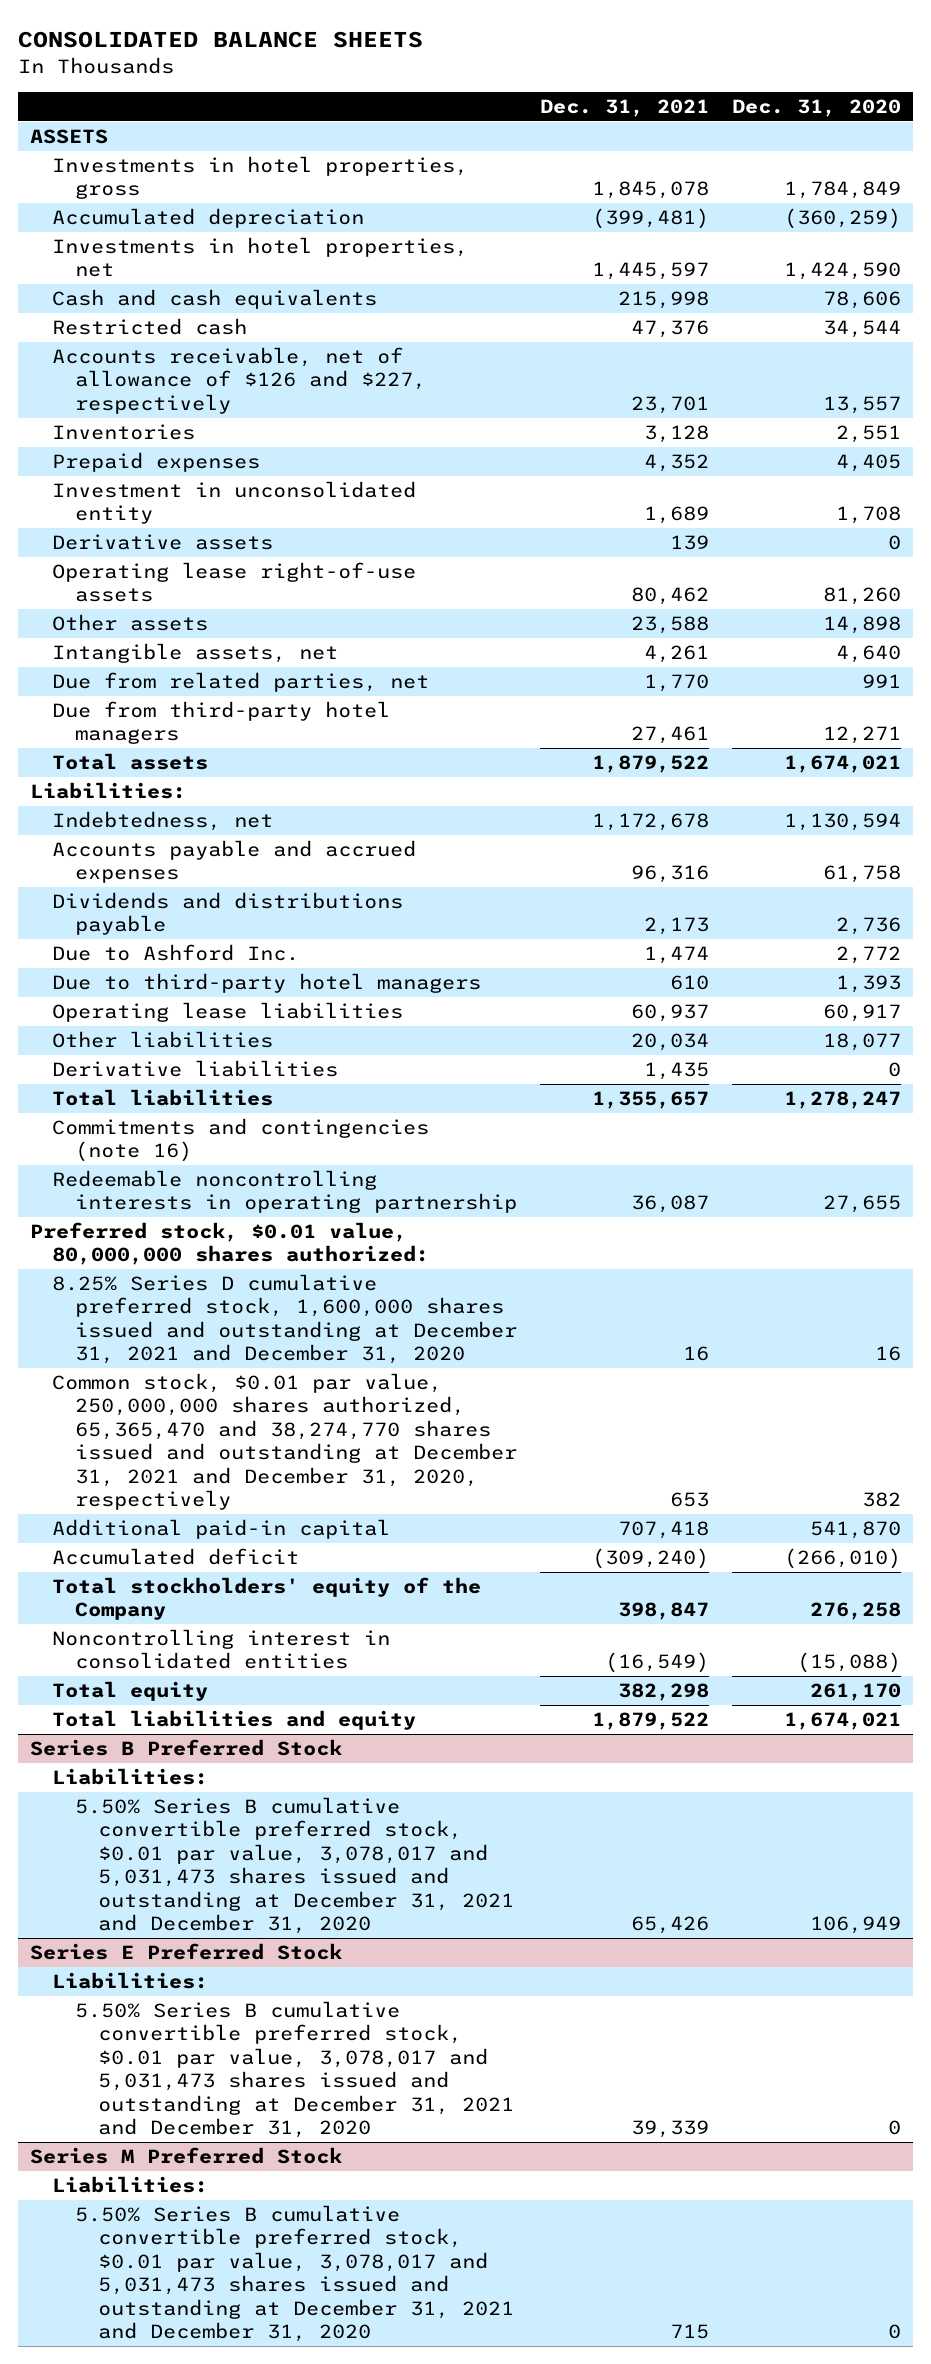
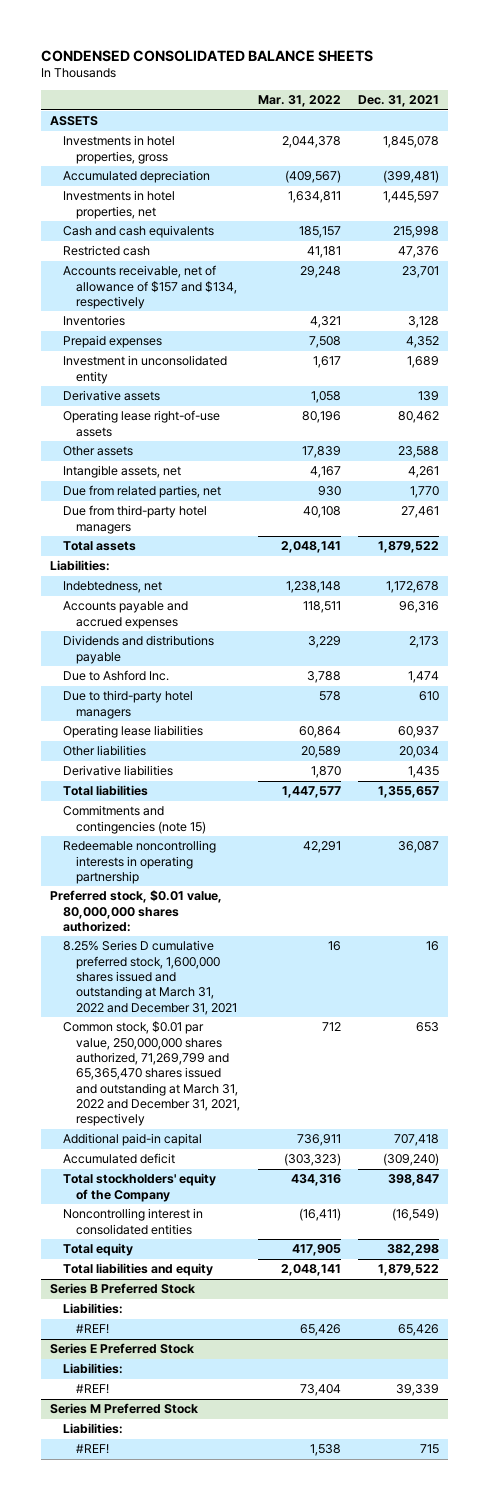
- CONSOLIDATED BALANCE SHEETS
+ CONDENSED CONSOLIDATED BALANCE SHEETS
- | Dec. 31, 2021 | Dec. 31, 2020
+ | Mar. 31, 2022 | Dec. 31, 2021
- Accounts receivable, net of allowance of $126 and $227, respectively | 23,701 | 13,557
+ Accounts receivable, net of allowance of $157 and $134, respectively | 29,248 | 23,701
- Commitments and contingencies (note 16)
+ Commitments and contingencies (note 15)
- 8.25% Series D cumulative preferred stock, 1,600,000 shares issued and outstanding at December 31, 2021 and December 31, 2020 | 16 | 16
- Common stock, $0.01 par value, 250,000,000 shares authorized, 65,365,470 and 38,274,770 shares issued and outstanding at December 31, 2021 and December 31, 2020, respectively | 653 | 382
+ 8.25% Series D cumulative preferred stock, 1,600,000 shares issued and outstanding at March 31, 2022 and December 31, 2021 | 16 | 16
+ Common stock, $0.01 par value, 250,000,000 shares authorized, 71,269,799 and 65,365,470 shares issued and outstanding at March 31, 2022 and December 31, 2021, respectively | 712 | 653
@ Series B Preferred Stock
- 5.50% Series B cumulative convertible preferred stock, $0.01 par value, 3,078,017 and 5,031,473 shares issued and outstanding at December 31, 2021 and December 31, 2020 | 65,426 | 106,949
+ #REF! | 65,426 | 65,426
@ Series E Preferred Stock
- 5.50% Series B cumulative convertible preferred stock, $0.01 par value, 3,078,017 and 5,031,473 shares issued and outstanding at December 31, 2021 and December 31, 2020 | 39,339 | 0
+ #REF! | 73,404 | 39,339
@ Series M Preferred Stock
- 5.50% Series B cumulative convertible preferred stock, $0.01 par value, 3,078,017 and 5,031,473 shares issued and outstanding at December 31, 2021 and December 31, 2020 | 715 | 0
+ #REF! | 1,538 | 715

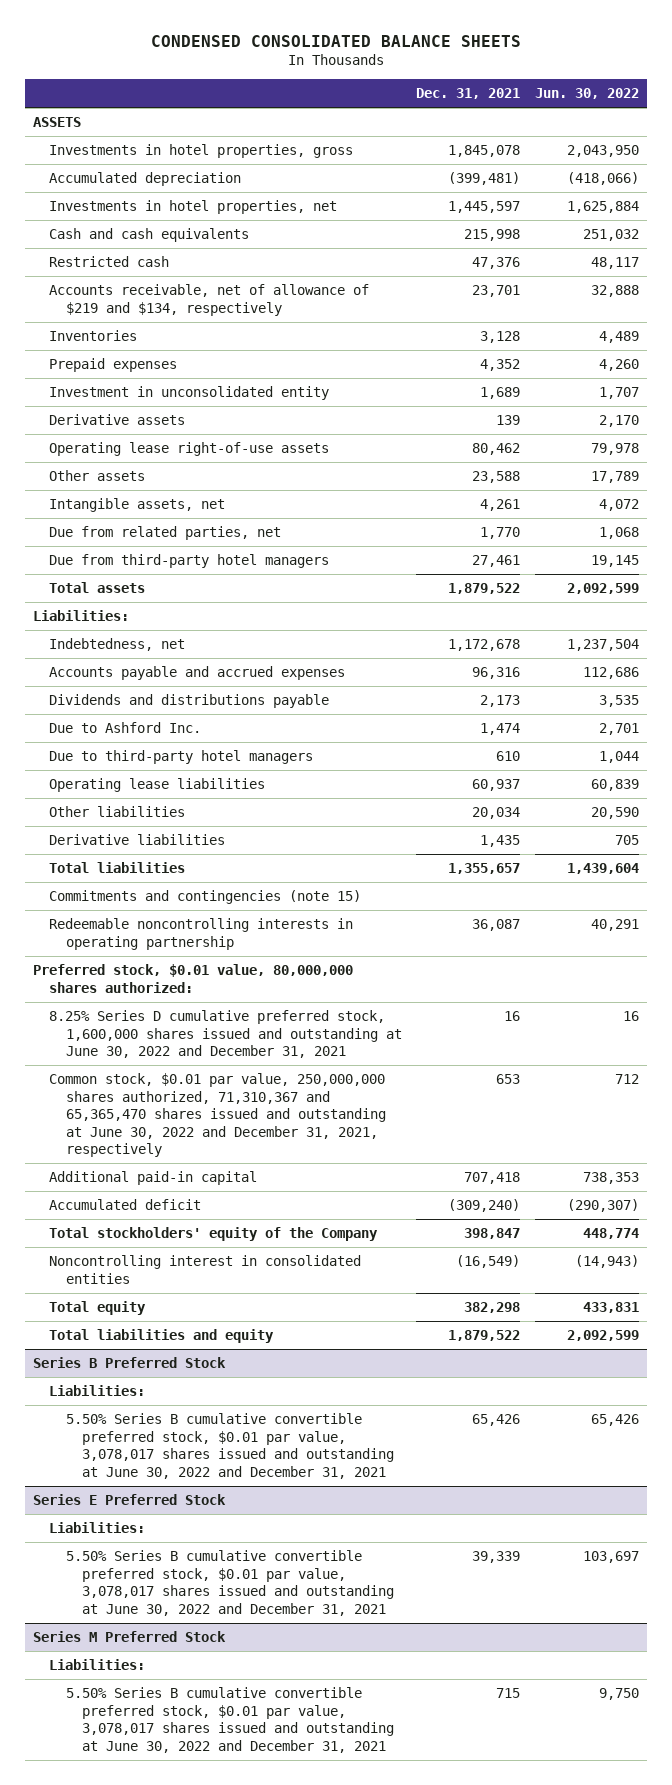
- | Mar. 31, 2022 | Dec. 31, 2021
+ | Dec. 31, 2021 | Jun. 30, 2022
- Accounts receivable, net of allowance of $157 and $134, respectively | 29,248 | 23,701
+ Accounts receivable, net of allowance of $219 and $134, respectively | 23,701 | 32,888
- 8.25% Series D cumulative preferred stock, 1,600,000 shares issued and outstanding at March 31, 2022 and December 31, 2021 | 16 | 16
- Common stock, $0.01 par value, 250,000,000 shares authorized, 71,269,799 and 65,365,470 shares issued and outstanding at March 31, 2022 and December 31, 2021, respectively | 712 | 653
+ 8.25% Series D cumulative preferred stock, 1,600,000 shares issued and outstanding at June 30, 2022 and December 31, 2021 | 16 | 16
+ Common stock, $0.01 par value, 250,000,000 shares authorized, 71,310,367 and 65,365,470 shares issued and outstanding at June 30, 2022 and December 31, 2021, respectively | 653 | 712
@ Series B Preferred Stock
- #REF! | 65,426 | 65,426
+ 5.50% Series B cumulative convertible preferred stock, $0.01 par value, 3,078,017 shares issued and outstanding at June 30, 2022 and December 31, 2021 | 65,426 | 65,426
@ Series E Preferred Stock
- #REF! | 73,404 | 39,339
+ 5.50% Series B cumulative convertible preferred stock, $0.01 par value, 3,078,017 shares issued and outstanding at June 30, 2022 and December 31, 2021 | 39,339 | 103,697
@ Series M Preferred Stock
- #REF! | 1,538 | 715
+ 5.50% Series B cumulative convertible preferred stock, $0.01 par value, 3,078,017 shares issued and outstanding at June 30, 2022 and December 31, 2021 | 715 | 9,750

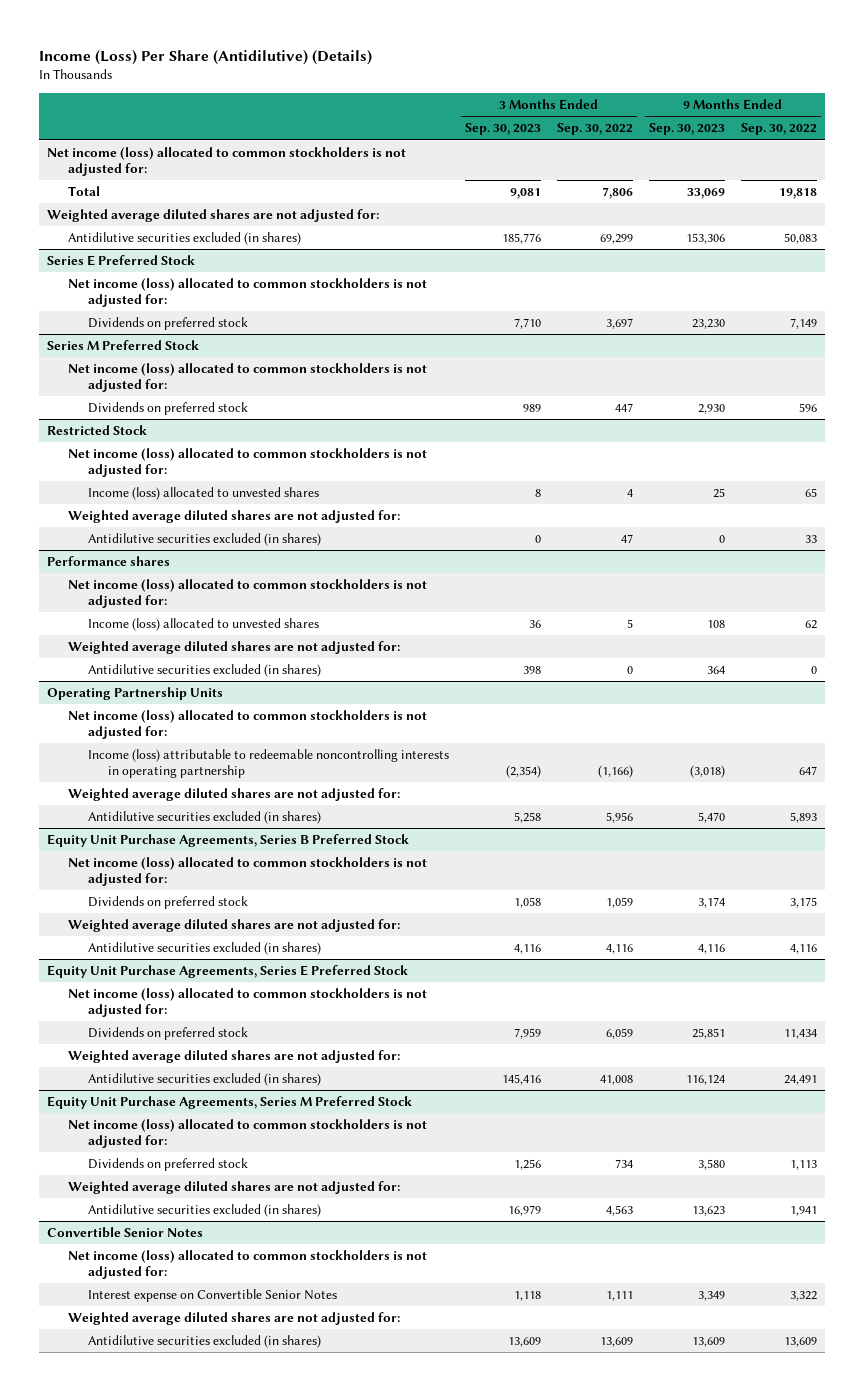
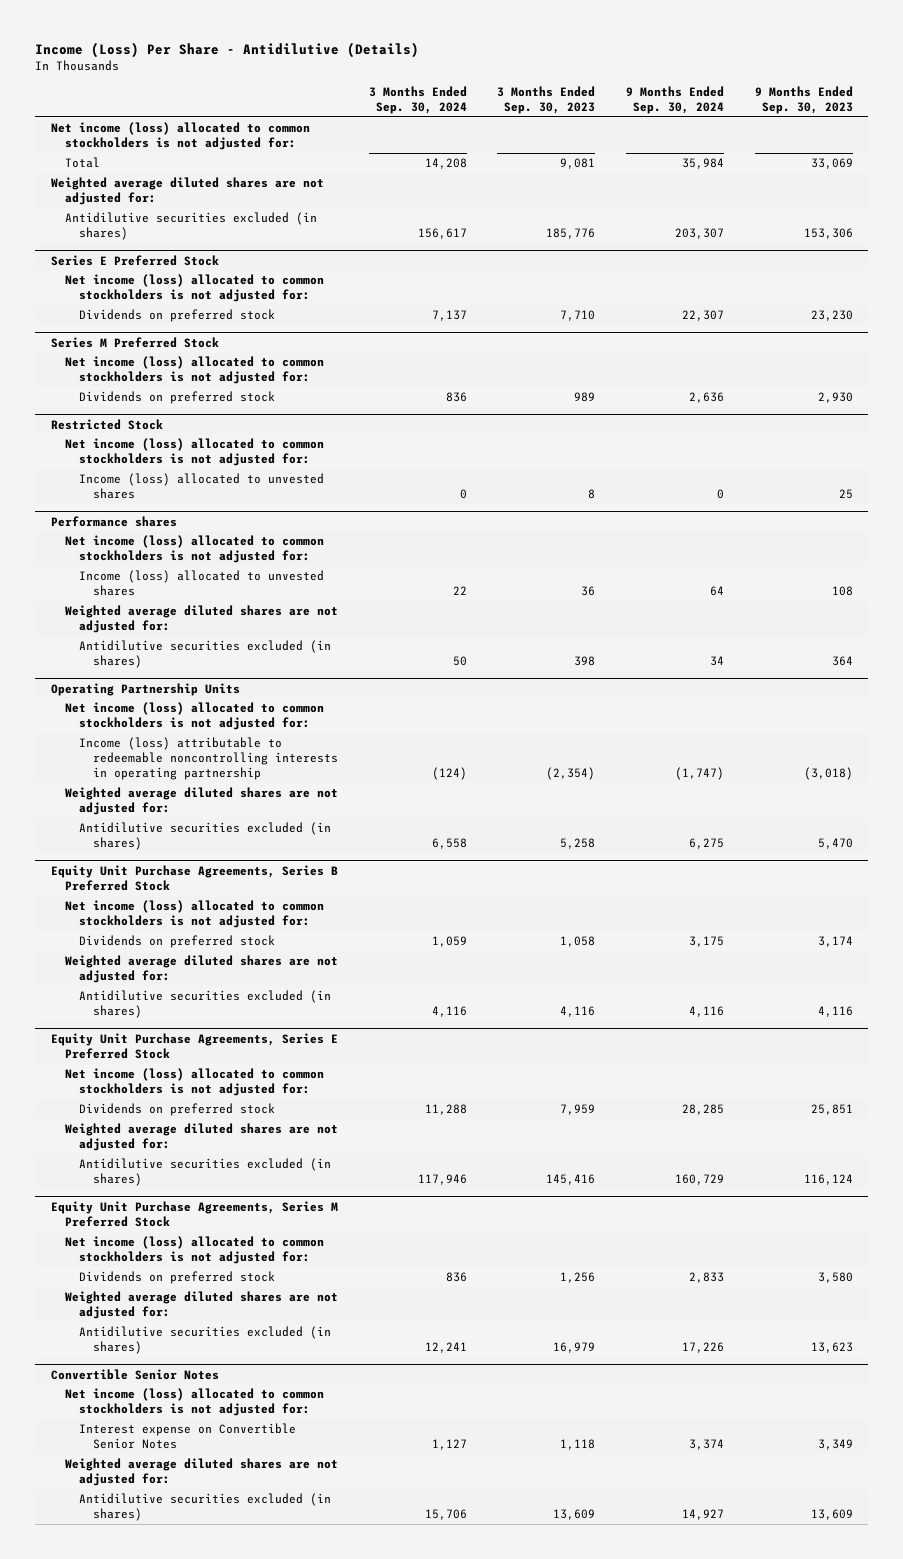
- Income (Loss) Per Share (Antidilutive) (Details)
+ Income (Loss) Per Share - Antidilutive (Details)
- | 3 Months Ended Sep. 30, 2023 | 3 Months Ended Sep. 30, 2022 | 9 Months Ended Sep. 30, 2023 | 9 Months Ended Sep. 30, 2022
+ | 3 Months Ended Sep. 30, 2024 | 3 Months Ended Sep. 30, 2023 | 9 Months Ended Sep. 30, 2024 | 9 Months Ended Sep. 30, 2023
@ Restricted Stock
- Weighted average diluted shares are not adjusted for:
- Antidilutive securities excluded (in shares) | 0 | 47 | 0 | 33

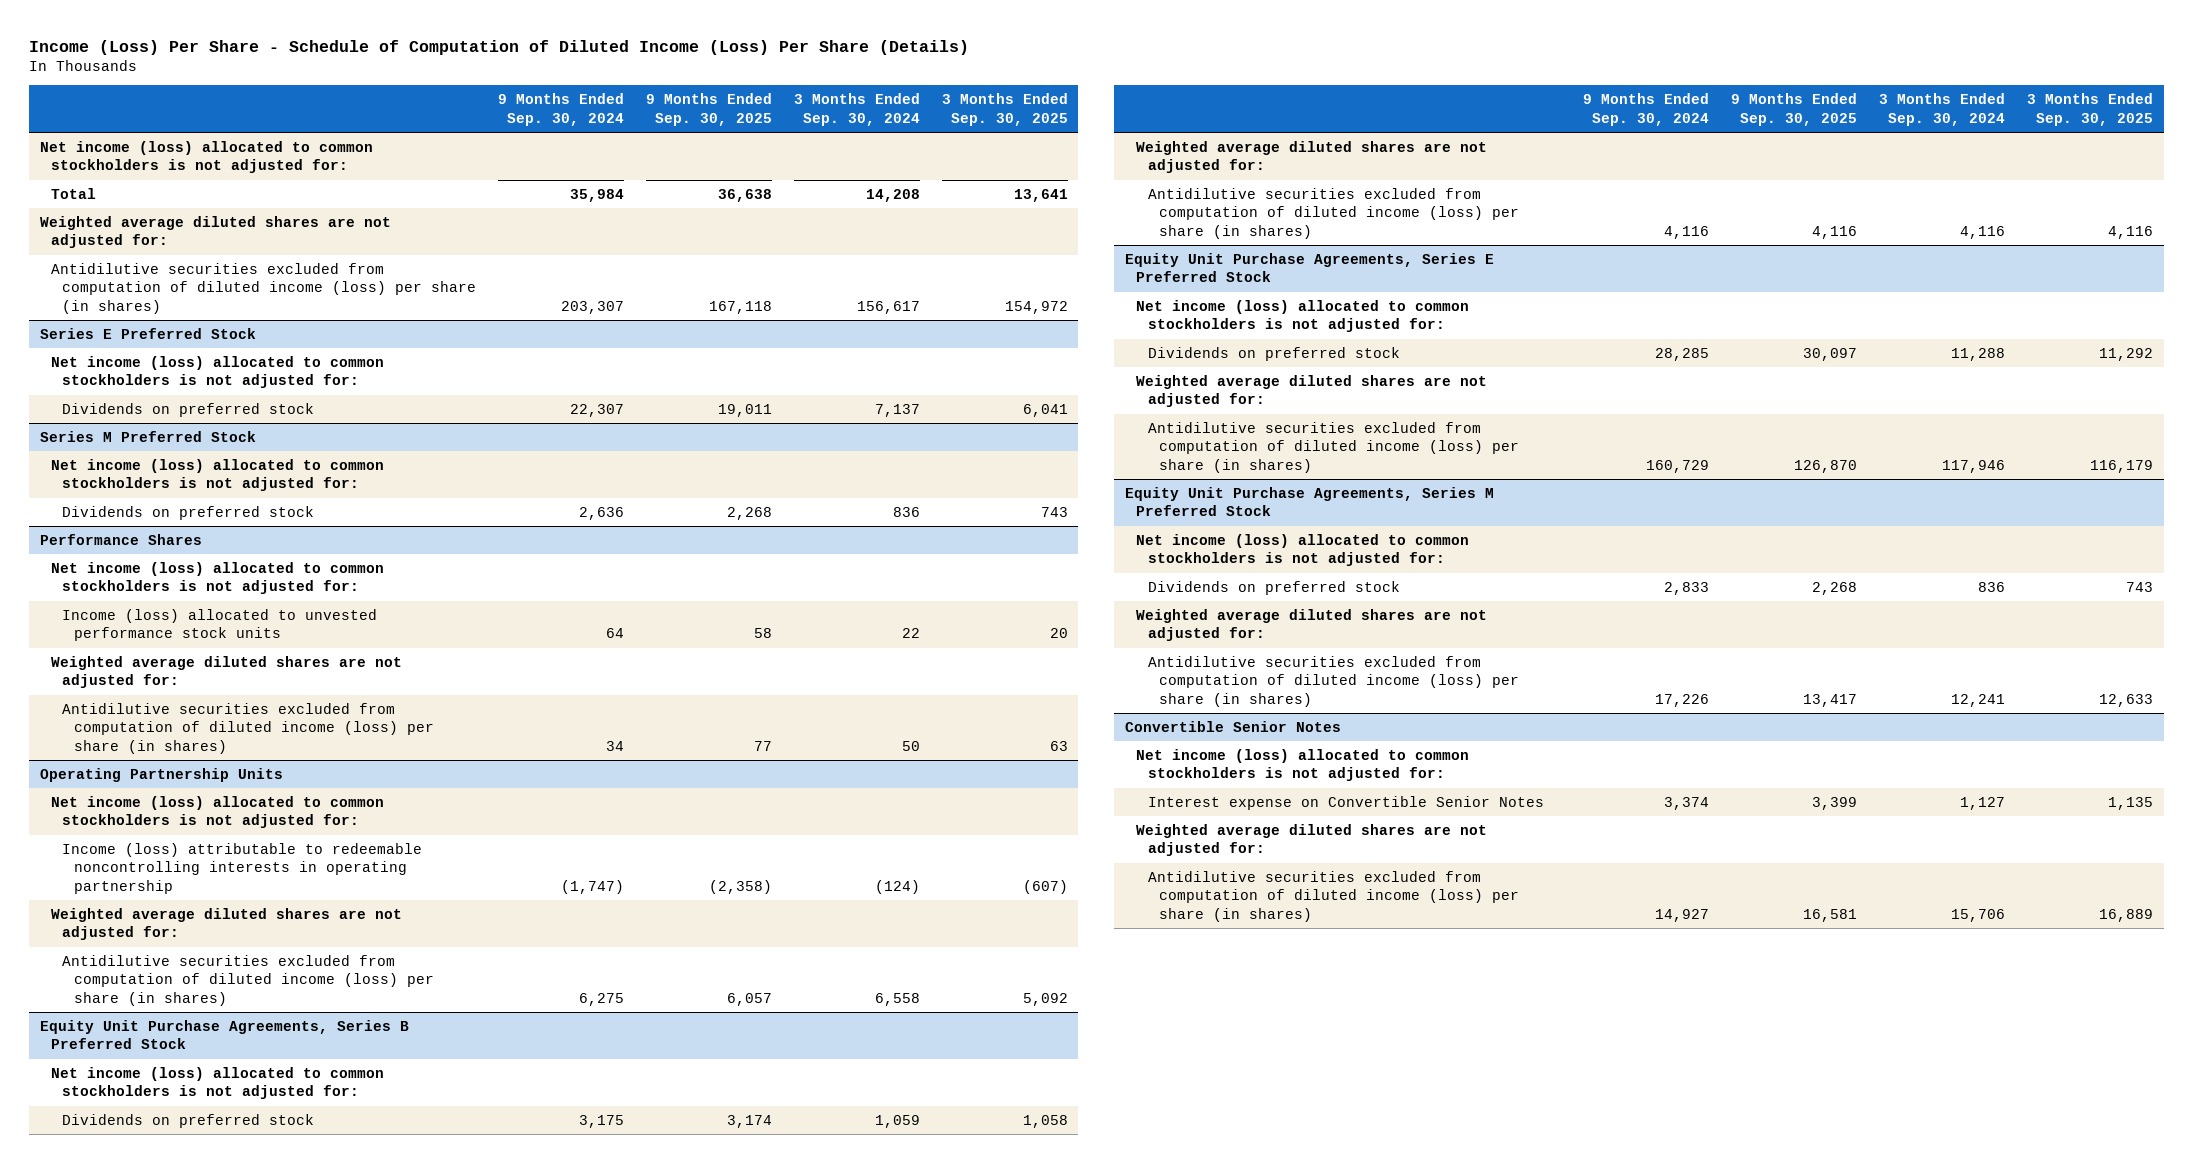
- Income (Loss) Per Share - Antidilutive (Details)
+ Income (Loss) Per Share - Schedule of Computation of Diluted Income (Loss) Per Share (Details)
- | 3 Months Ended Sep. 30, 2024 | 3 Months Ended Sep. 30, 2023 | 9 Months Ended Sep. 30, 2024 | 9 Months Ended Sep. 30, 2023
+ | 9 Months Ended Sep. 30, 2024 | 9 Months Ended Sep. 30, 2025 | 3 Months Ended Sep. 30, 2024 | 3 Months Ended Sep. 30, 2025
- Antidilutive securities excluded (in shares) | 156,617 | 185,776 | 203,307 | 153,306
+ Antidilutive securities excluded from computation of diluted income (loss) per share (in shares) | 203,307 | 167,118 | 156,617 | 154,972
- Restricted Stock
- Net income (loss) allocated to common stockholders is not adjusted for:
- Income (loss) allocated to unvested shares | 0 | 8 | 0 | 25
- Performance shares
+ Performance Shares
- Income (loss) allocated to unvested shares | 22 | 36 | 64 | 108
+ Income (loss) allocated to unvested performance stock units | 64 | 58 | 22 | 20
- Antidilutive securities excluded (in shares) | 50 | 398 | 34 | 364
+ Antidilutive securities excluded from computation of diluted income (loss) per share (in shares) | 34 | 77 | 50 | 63
@ Operating Partnership Units
- Antidilutive securities excluded (in shares) | 6,558 | 5,258 | 6,275 | 5,470
+ Antidilutive securities excluded from computation of diluted income (loss) per share (in shares) | 6,275 | 6,057 | 6,558 | 5,092
@ Equity Unit Purchase Agreements, Series B Preferred Stock
- Antidilutive securities excluded (in shares) | 4,116 | 4,116 | 4,116 | 4,116
+ Antidilutive securities excluded from computation of diluted income (loss) per share (in shares) | 4,116 | 4,116 | 4,116 | 4,116
@ Equity Unit Purchase Agreements, Series E Preferred Stock
- Antidilutive securities excluded (in shares) | 117,946 | 145,416 | 160,729 | 116,124
+ Antidilutive securities excluded from computation of diluted income (loss) per share (in shares) | 160,729 | 126,870 | 117,946 | 116,179
@ Equity Unit Purchase Agreements, Series M Preferred Stock
- Antidilutive securities excluded (in shares) | 12,241 | 16,979 | 17,226 | 13,623
+ Antidilutive securities excluded from computation of diluted income (loss) per share (in shares) | 17,226 | 13,417 | 12,241 | 12,633
@ Convertible Senior Notes
- Antidilutive securities excluded (in shares) | 15,706 | 13,609 | 14,927 | 13,609
+ Antidilutive securities excluded from computation of diluted income (loss) per share (in shares) | 14,927 | 16,581 | 15,706 | 16,889

